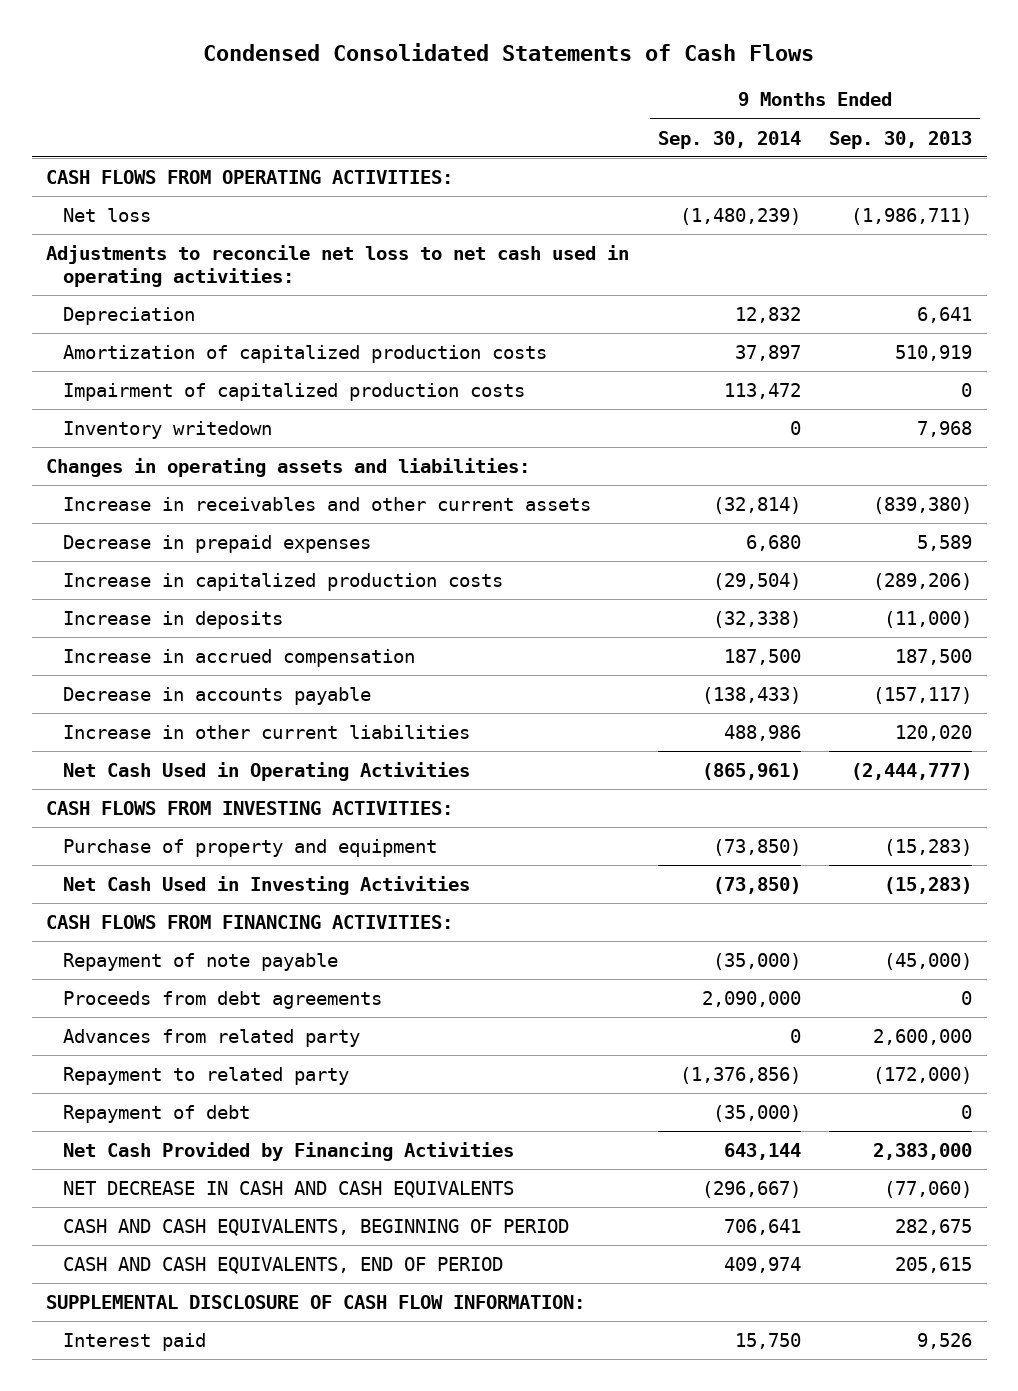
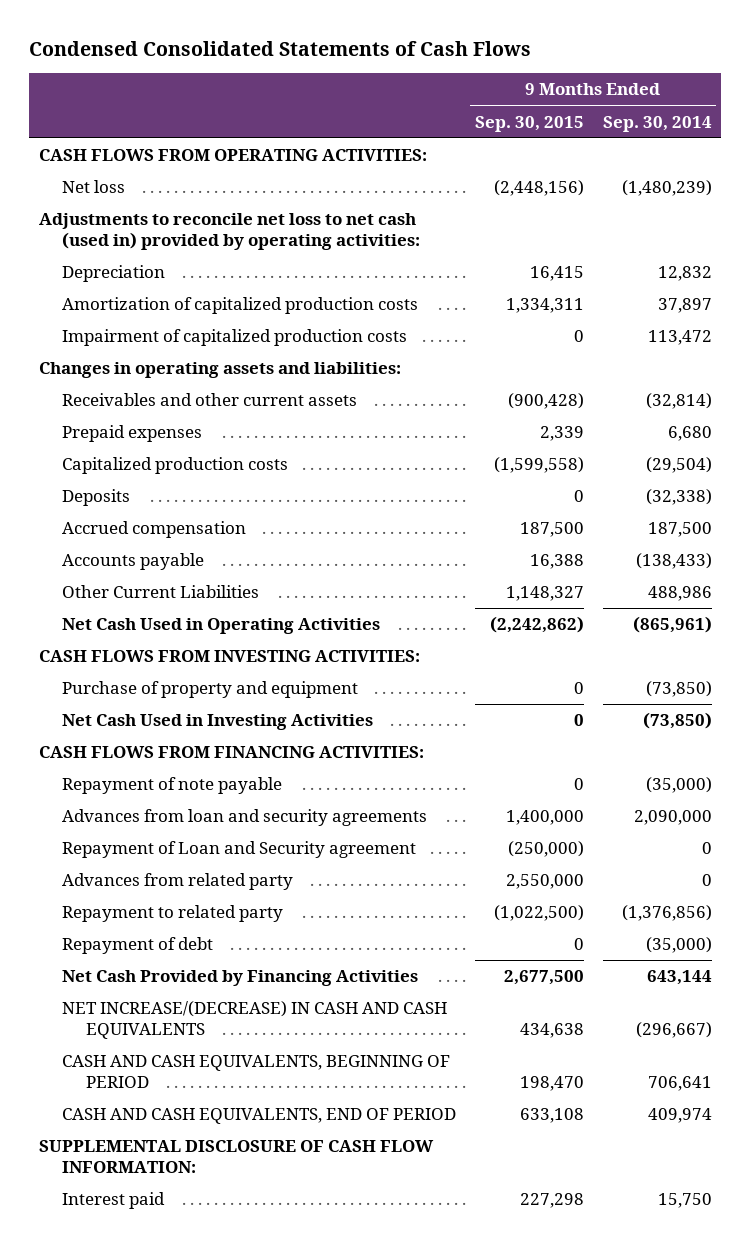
- | 9 Months Ended Sep. 30, 2014 | 9 Months Ended Sep. 30, 2013
+ | 9 Months Ended Sep. 30, 2015 | 9 Months Ended Sep. 30, 2014
- Adjustments to reconcile net loss to net cash used in operating activities:
+ Adjustments to reconcile net loss to net cash (used in) provided by operating activities:
- Inventory writedown | 0 | 7,968
- Increase in receivables and other current assets | (32,814) | (839,380)
- Decrease in prepaid expenses | 6,680 | 5,589
- Increase in capitalized production costs | (29,504) | (289,206)
- Increase in deposits | (32,338) | (11,000)
- Increase in accrued compensation | 187,500 | 187,500
- Decrease in accounts payable | (138,433) | (157,117)
- Increase in other current liabilities | 488,986 | 120,020
+ Receivables and other current assets | (900,428) | (32,814)
+ Prepaid expenses | 2,339 | 6,680
+ Capitalized production costs | (1,599,558) | (29,504)
+ Deposits | 0 | (32,338)
+ Accrued compensation | 187,500 | 187,500
+ Accounts payable | 16,388 | (138,433)
+ Other Current Liabilities | 1,148,327 | 488,986
- Proceeds from debt agreements | 2,090,000 | 0
+ Advances from loan and security agreements | 1,400,000 | 2,090,000
+ Repayment of Loan and Security agreement | (250,000) | 0
- NET DECREASE IN CASH AND CASH EQUIVALENTS | (296,667) | (77,060)
+ NET INCREASE/(DECREASE) IN CASH AND CASH EQUIVALENTS | 434,638 | (296,667)

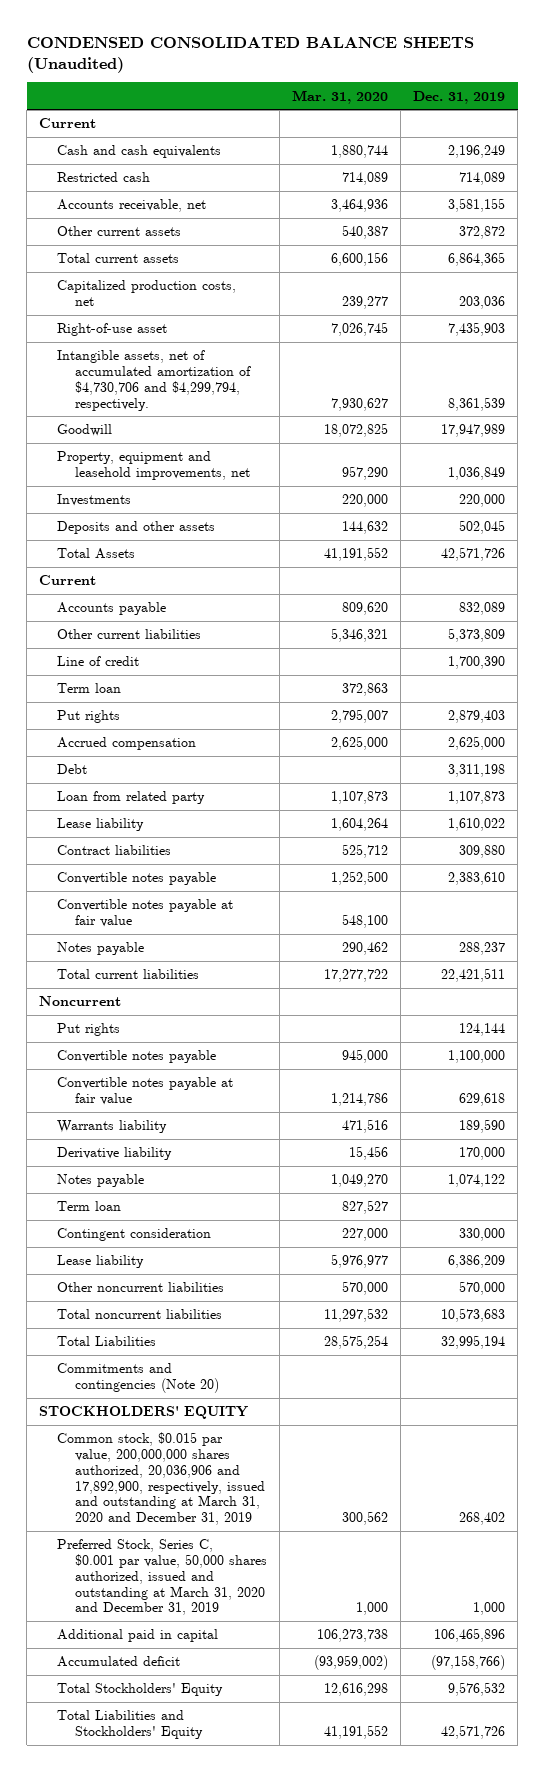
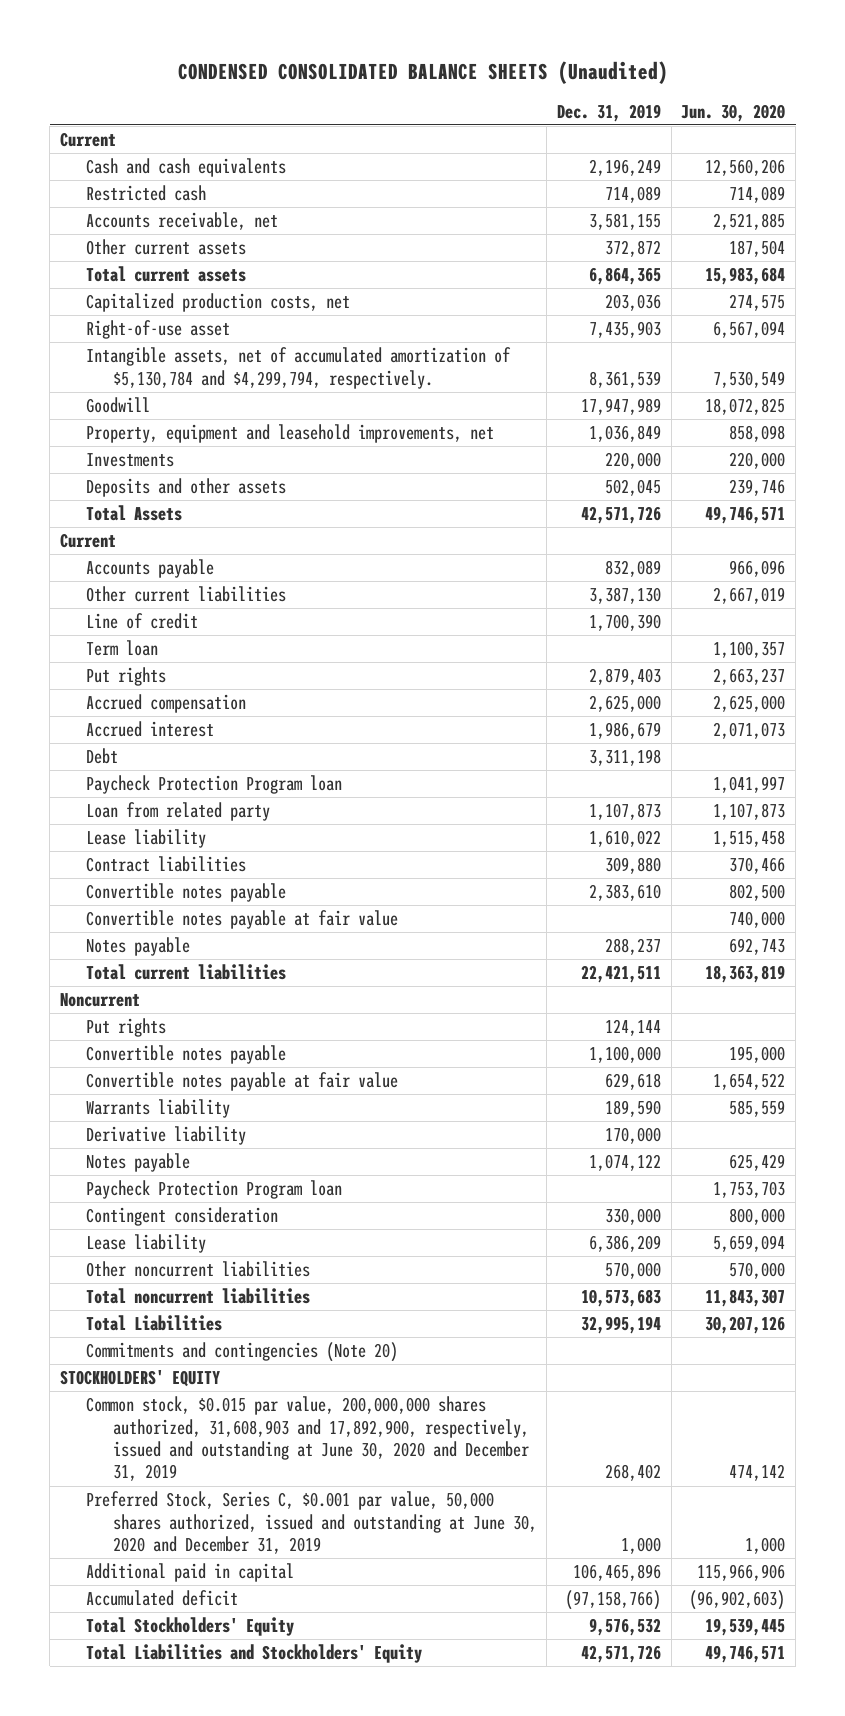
- | Mar. 31, 2020 | Dec. 31, 2019
+ | Dec. 31, 2019 | Jun. 30, 2020
- Intangible assets, net of accumulated amortization of $4,730,706 and $4,299,794, respectively. | 7,930,627 | 8,361,539
+ Intangible assets, net of accumulated amortization of $5,130,784 and $4,299,794, respectively. | 8,361,539 | 7,530,549
- Other current liabilities | 5,346,321 | 5,373,809
+ Other current liabilities | 3,387,130 | 2,667,019
+ Accrued interest | 1,986,679 | 2,071,073
+ Paycheck Protection Program loan | | 1,041,997
- Term loan | 827,527 |
+ Paycheck Protection Program loan | | 1,753,703
- Common stock, $0.015 par value, 200,000,000 shares authorized, 20,036,906 and 17,892,900, respectively, issued and outstanding at March 31, 2020 and December 31, 2019 | 300,562 | 268,402
- Preferred Stock, Series C, $0.001 par value, 50,000 shares authorized, issued and outstanding at March 31, 2020 and December 31, 2019 | 1,000 | 1,000
+ Common stock, $0.015 par value, 200,000,000 shares authorized, 31,608,903 and 17,892,900, respectively, issued and outstanding at June 30, 2020 and December 31, 2019 | 268,402 | 474,142
+ Preferred Stock, Series C, $0.001 par value, 50,000 shares authorized, issued and outstanding at June 30, 2020 and December 31, 2019 | 1,000 | 1,000

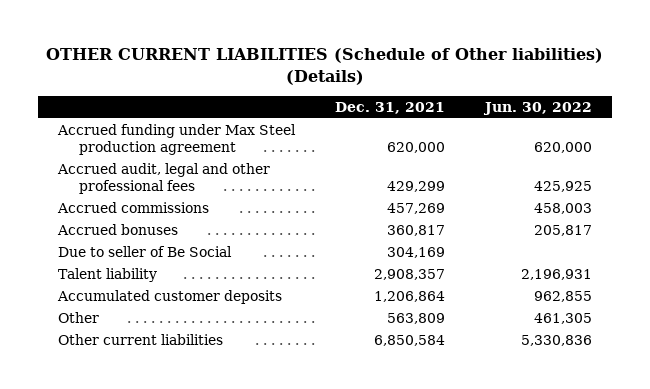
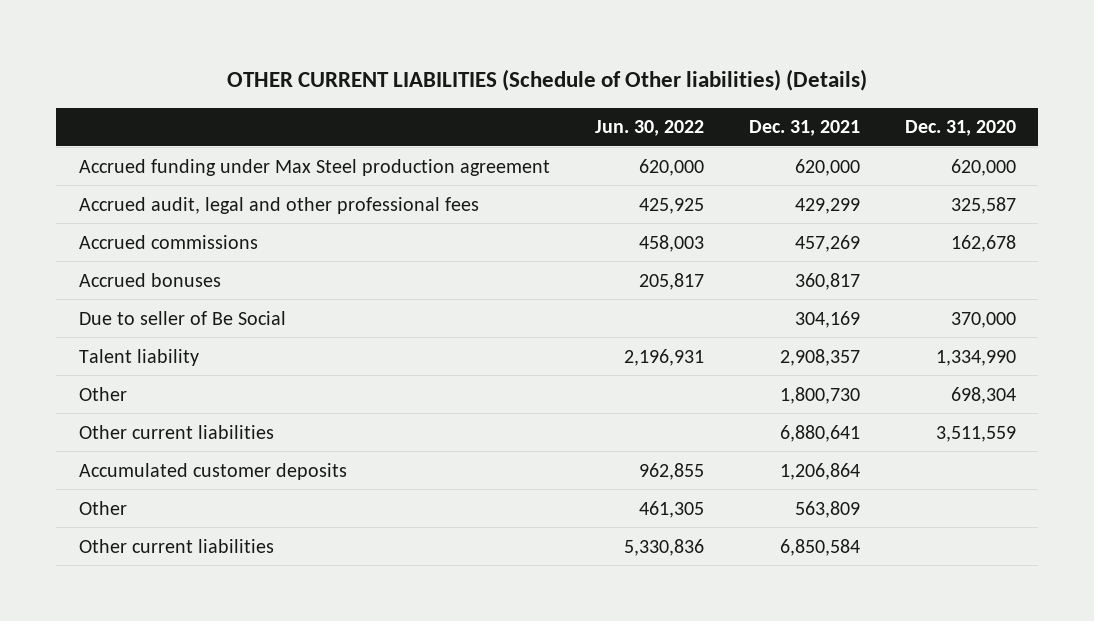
- | Dec. 31, 2021 | Jun. 30, 2022
+ | Jun. 30, 2022 | Dec. 31, 2021 | Dec. 31, 2020
+ Other | | 1,800,730 | 698,304
+ Other current liabilities | | 6,880,641 | 3,511,559

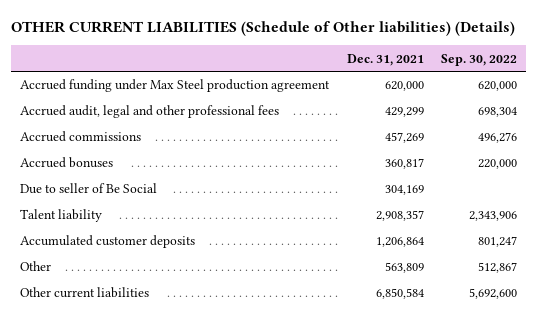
- | Jun. 30, 2022 | Dec. 31, 2021 | Dec. 31, 2020
+ | Dec. 31, 2021 | Sep. 30, 2022
- Other | | 1,800,730 | 698,304
- Other current liabilities | | 6,880,641 | 3,511,559

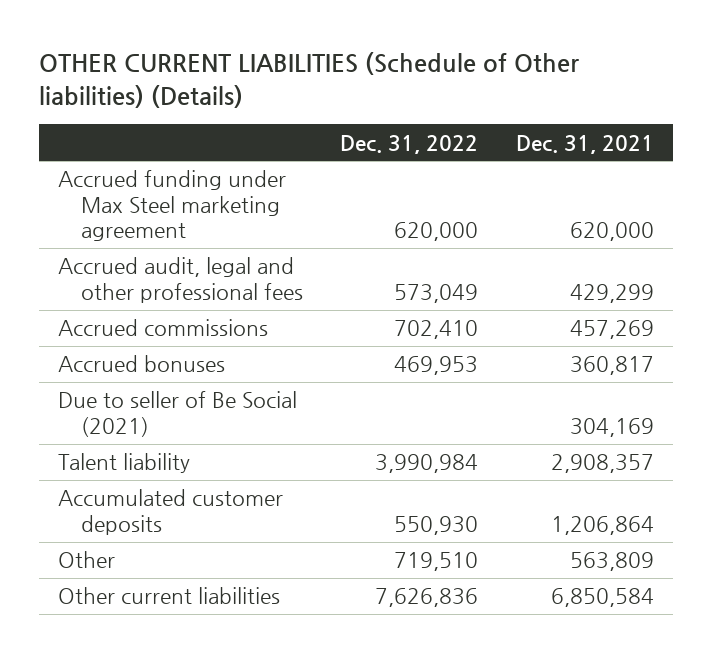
- | Dec. 31, 2021 | Sep. 30, 2022
+ | Dec. 31, 2022 | Dec. 31, 2021
- Accrued funding under Max Steel production agreement | 620,000 | 620,000
+ Accrued funding under Max Steel marketing agreement | 620,000 | 620,000
- Due to seller of Be Social | 304,169 |
+ Due to seller of Be Social (2021) | | 304,169

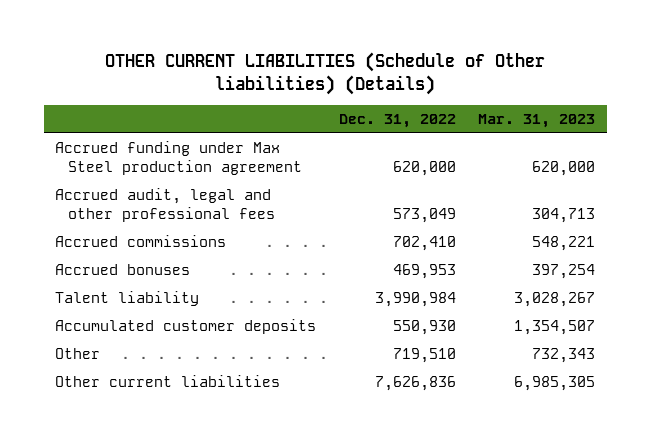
- | Dec. 31, 2022 | Dec. 31, 2021
+ | Dec. 31, 2022 | Mar. 31, 2023
- Accrued funding under Max Steel marketing agreement | 620,000 | 620,000
+ Accrued funding under Max Steel production agreement | 620,000 | 620,000
- Due to seller of Be Social (2021) | | 304,169

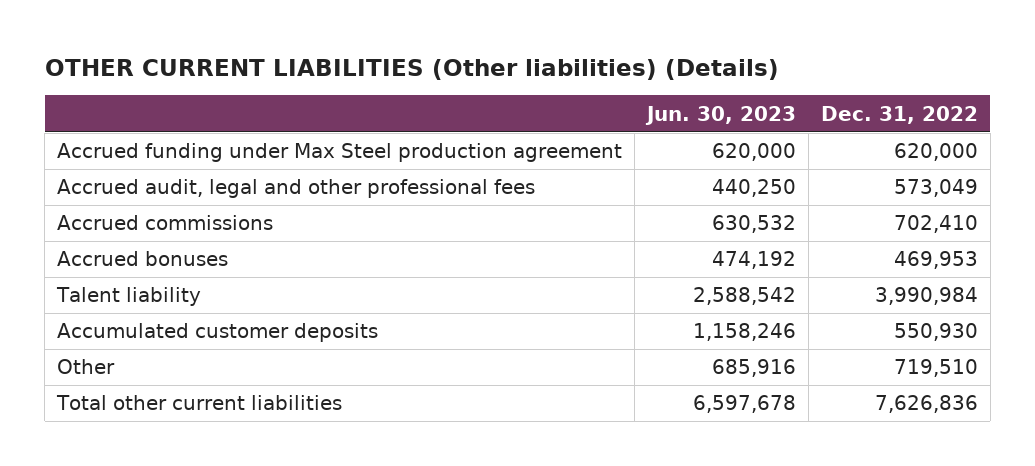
- OTHER CURRENT LIABILITIES (Schedule of Other liabilities) (Details)
+ OTHER CURRENT LIABILITIES (Other liabilities) (Details)
- | Dec. 31, 2022 | Mar. 31, 2023
+ | Jun. 30, 2023 | Dec. 31, 2022
- Other current liabilities | 7,626,836 | 6,985,305
+ Total other current liabilities | 6,597,678 | 7,626,836

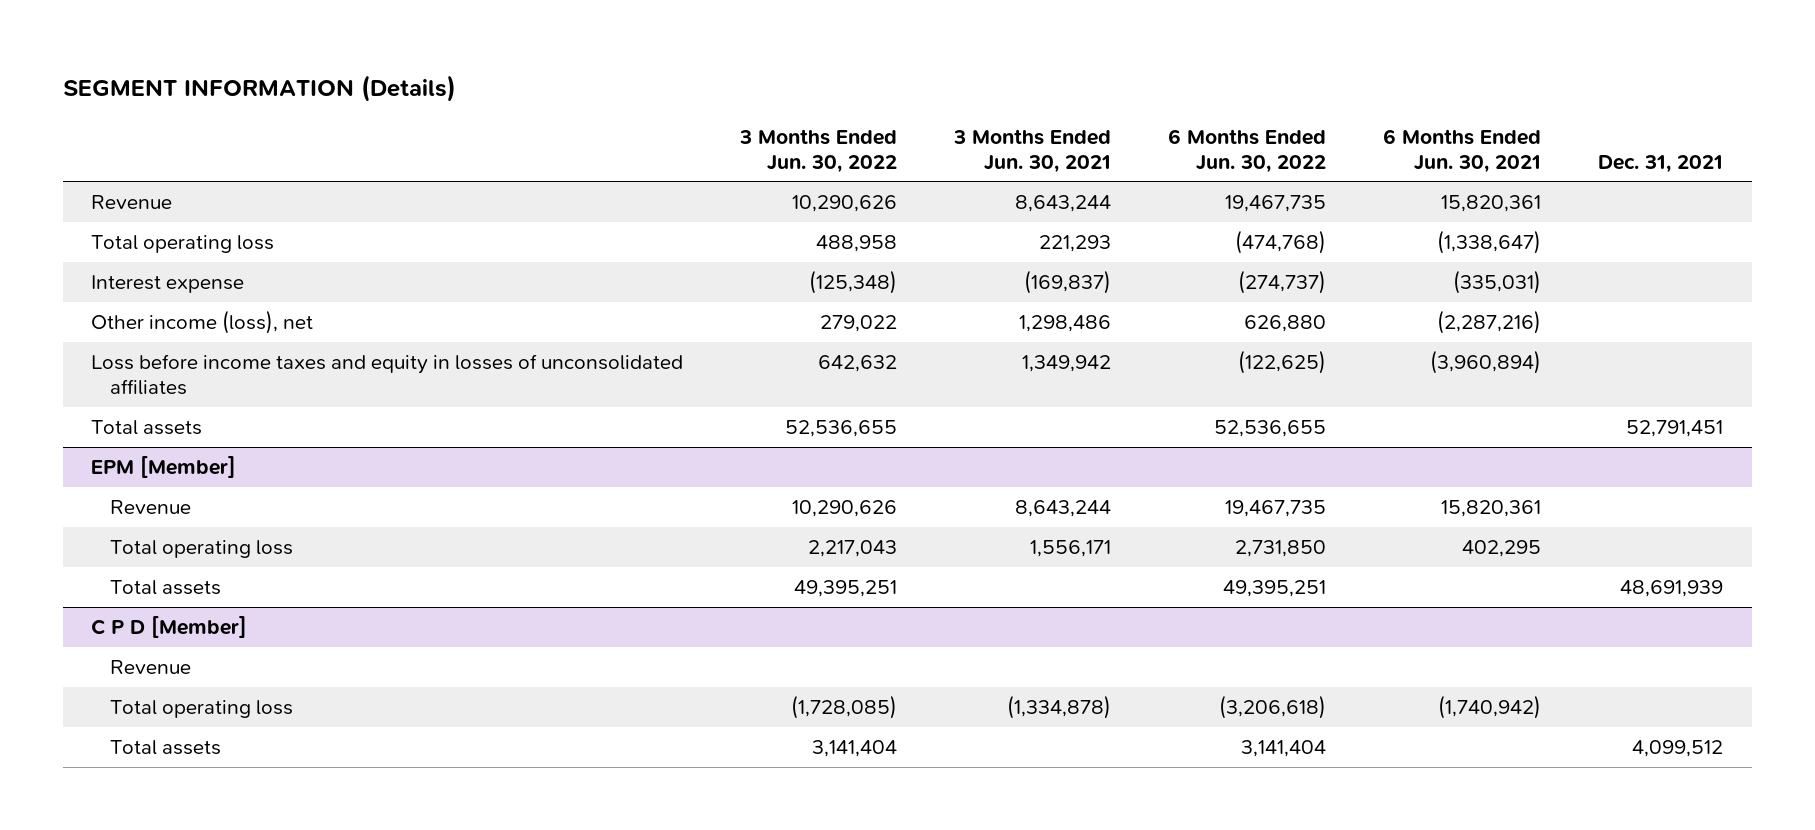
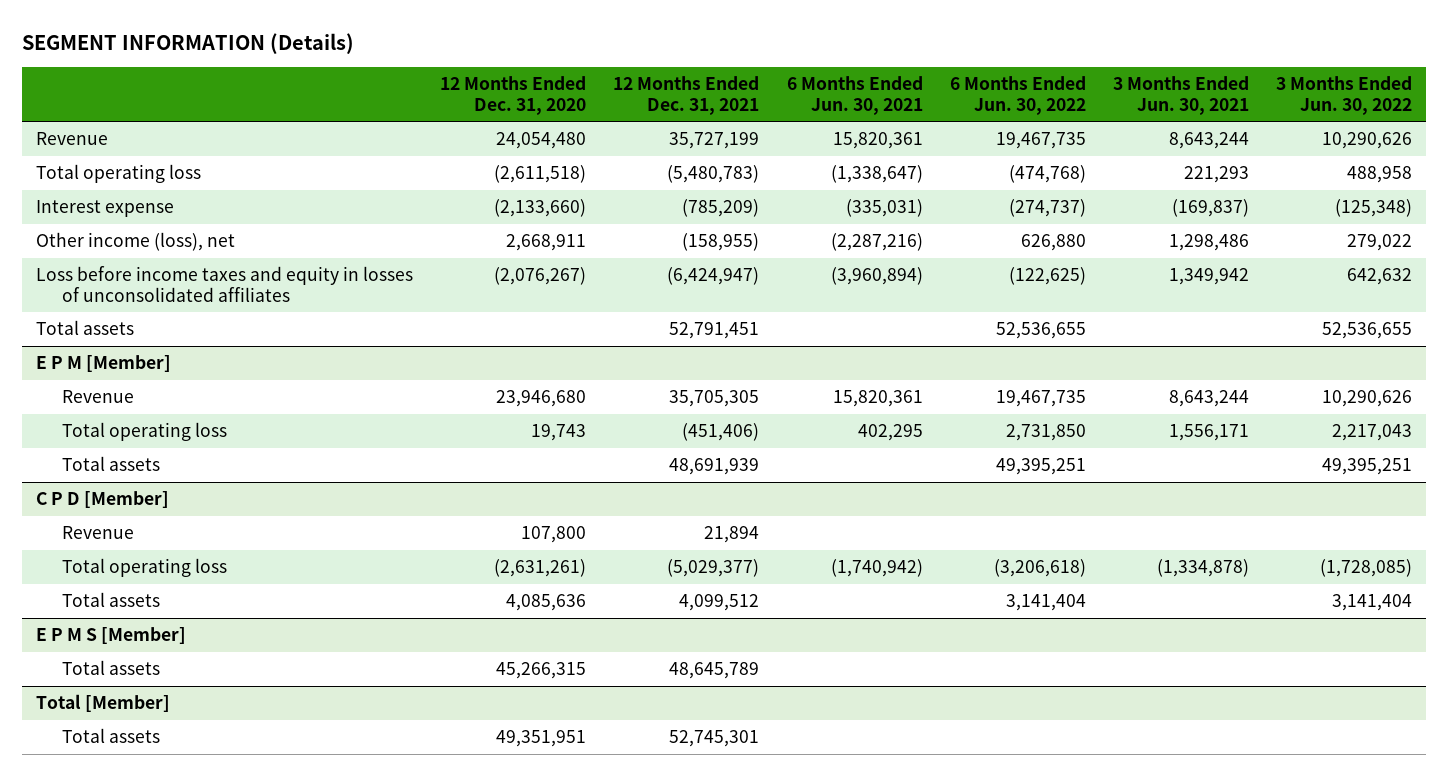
- | 3 Months Ended Jun. 30, 2022 | 3 Months Ended Jun. 30, 2021 | 6 Months Ended Jun. 30, 2022 | 6 Months Ended Jun. 30, 2021 | Dec. 31, 2021
+ | 12 Months Ended Dec. 31, 2020 | 12 Months Ended Dec. 31, 2021 | 6 Months Ended Jun. 30, 2021 | 6 Months Ended Jun. 30, 2022 | 3 Months Ended Jun. 30, 2021 | 3 Months Ended Jun. 30, 2022
- EPM [Member]
+ E P M [Member]
+ E P M S [Member]
+ Total assets | 45,266,315 | 48,645,789 | | | |
+ Total [Member]
+ Total assets | 49,351,951 | 52,745,301 | | | |

